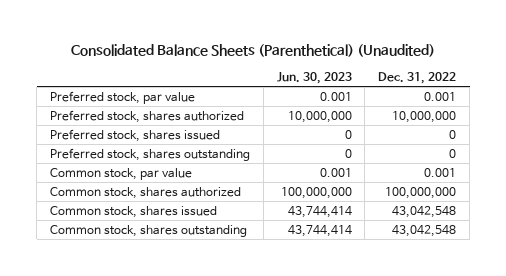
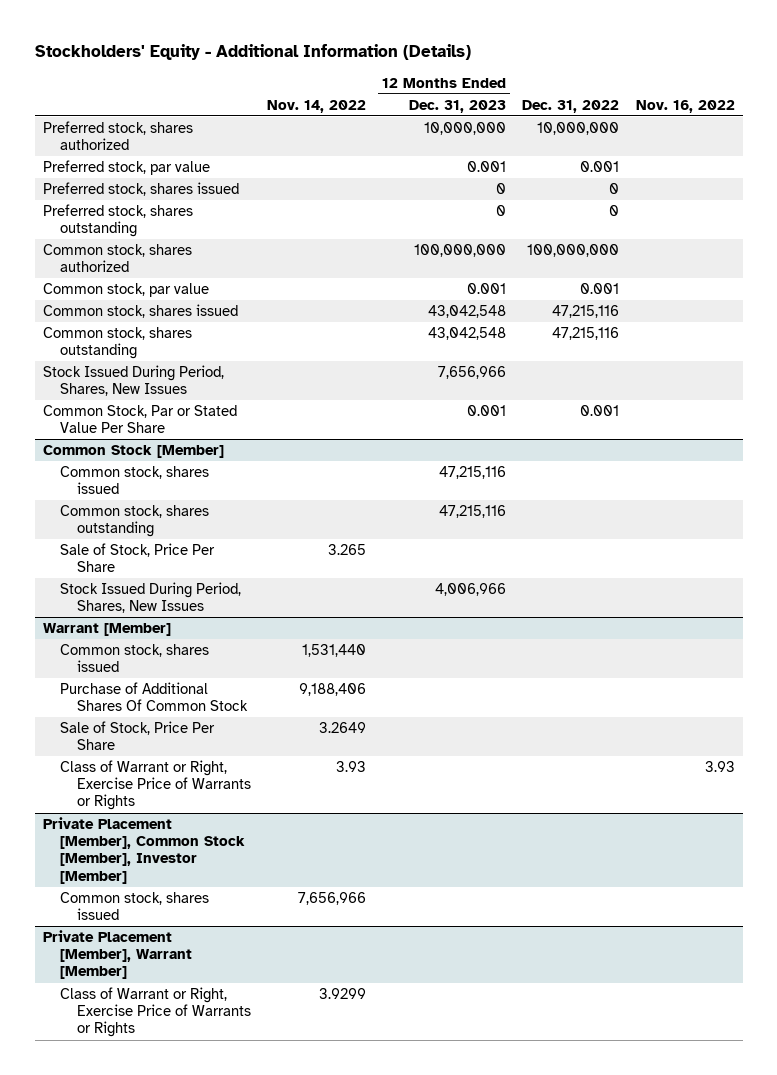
- Consolidated Balance Sheets (Parenthetical) (Unaudited)
+ Stockholders' Equity - Additional Information (Details)
- | Jun. 30, 2023 | Dec. 31, 2022
+ | Nov. 14, 2022 | 12 Months Ended Dec. 31, 2023 | Dec. 31, 2022 | Nov. 16, 2022
moved down: Preferred stock, par value | | 0.001 | 0.001 |
- Common stock, shares issued | 43,744,414 | 43,042,548
- Common stock, shares outstanding | 43,744,414 | 43,042,548
moved down: Common stock, par value | | 0.001 | 0.001 |
+ Common stock, shares issued | | 43,042,548 | 47,215,116 |
+ Common stock, shares outstanding | | 43,042,548 | 47,215,116 |
+ Stock Issued During Period, Shares, New Issues | | 7,656,966 | |
+ Common Stock, Par or Stated Value Per Share | | 0.001 | 0.001 |
+ Common Stock [Member]
+ Common stock, shares issued | | 47,215,116 | |
+ Common stock, shares outstanding | | 47,215,116 | |
+ Sale of Stock, Price Per Share | 3.265 | | |
+ Stock Issued During Period, Shares, New Issues | | 4,006,966 | |
+ Warrant [Member]
+ Common stock, shares issued | 1,531,440 | | |
+ Purchase of Additional Shares Of Common Stock | 9,188,406 | | |
+ Sale of Stock, Price Per Share | 3.2649 | | |
+ Class of Warrant or Right, Exercise Price of Warrants or Rights | 3.93 | | | 3.93
+ Private Placement [Member], Common Stock [Member], Investor [Member]
+ Common stock, shares issued | 7,656,966 | | |
+ Private Placement [Member], Warrant [Member]
+ Class of Warrant or Right, Exercise Price of Warrants or Rights | 3.9299 | | |

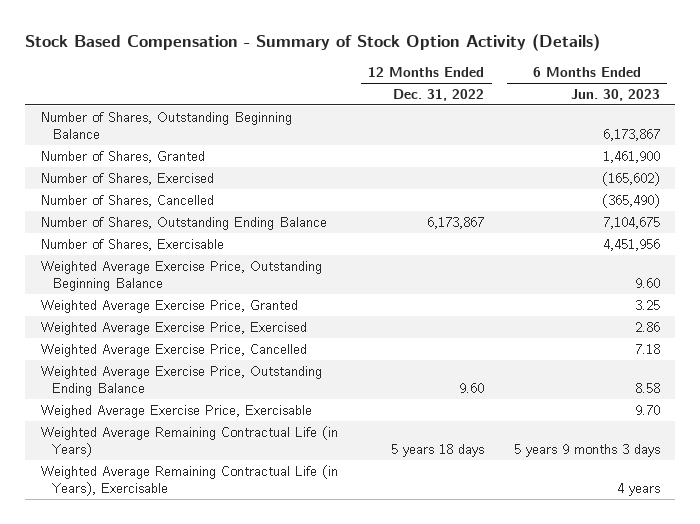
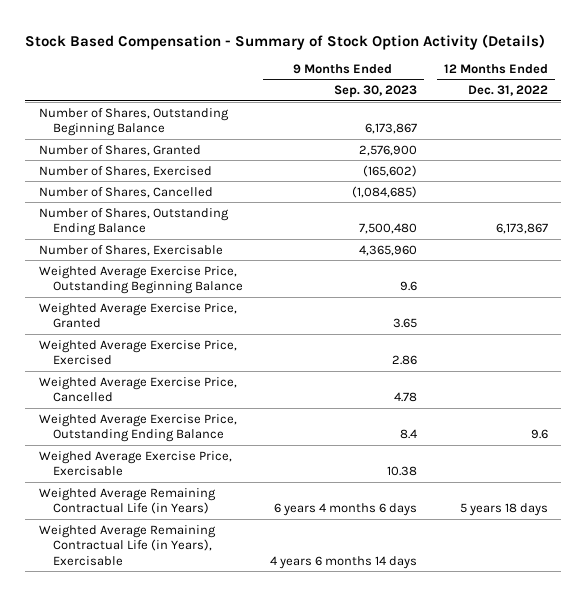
- | 12 Months Ended Dec. 31, 2022 | 6 Months Ended Jun. 30, 2023
+ | 9 Months Ended Sep. 30, 2023 | 12 Months Ended Dec. 31, 2022
- Weighted Average Exercise Price, Outstanding Ending Balance | 9.60 | 8.58
+ Weighted Average Exercise Price, Outstanding Ending Balance | 8.4 | 9.6

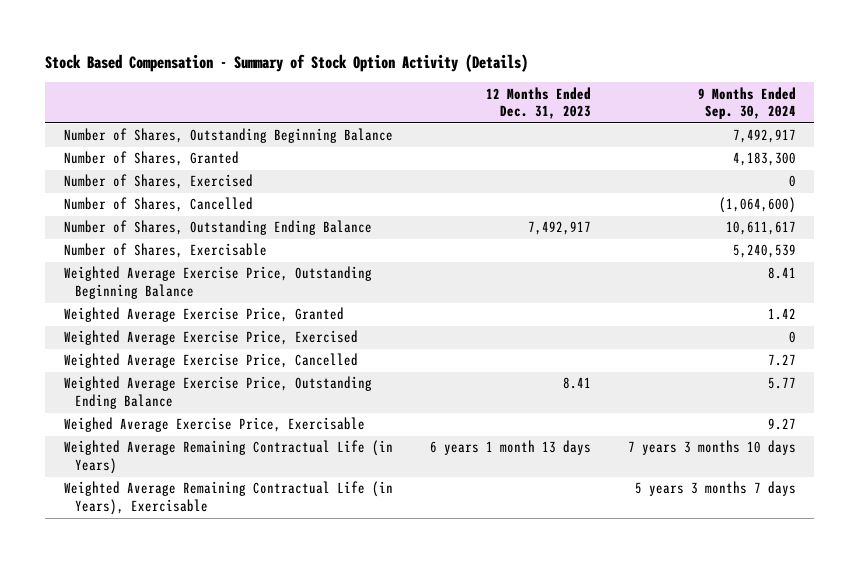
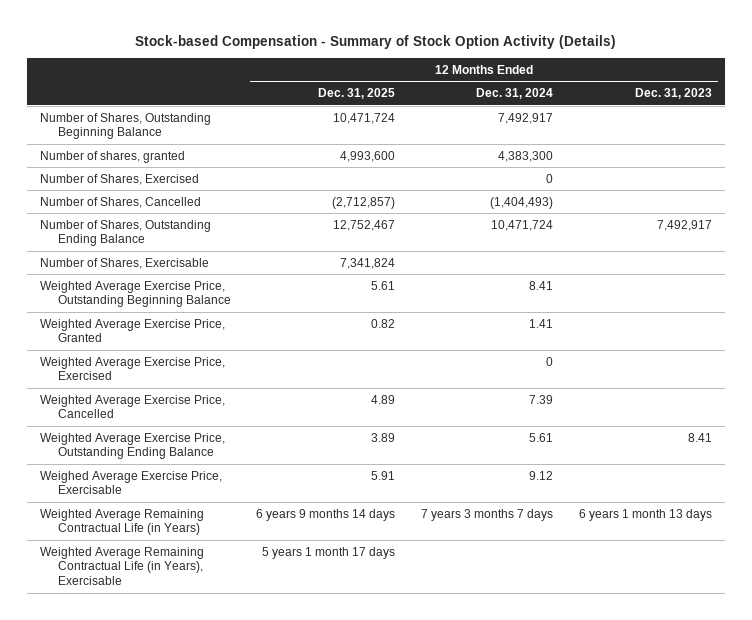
- Stock Based Compensation - Summary of Stock Option Activity (Details)
+ Stock-based Compensation - Summary of Stock Option Activity (Details)
- | 12 Months Ended Dec. 31, 2023 | 9 Months Ended Sep. 30, 2024
+ | 12 Months Ended Dec. 31, 2025 | 12 Months Ended Dec. 31, 2024 | 12 Months Ended Dec. 31, 2023
- Number of Shares, Granted | | 4,183,300
+ Number of shares, granted | 4,993,600 | 4,383,300 |

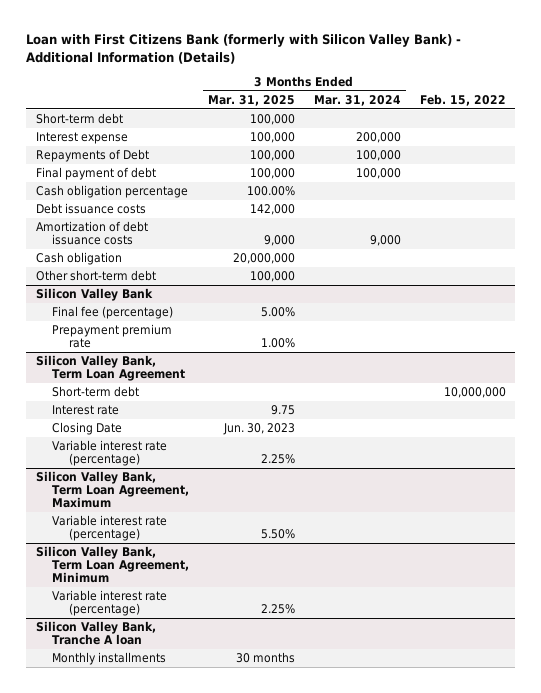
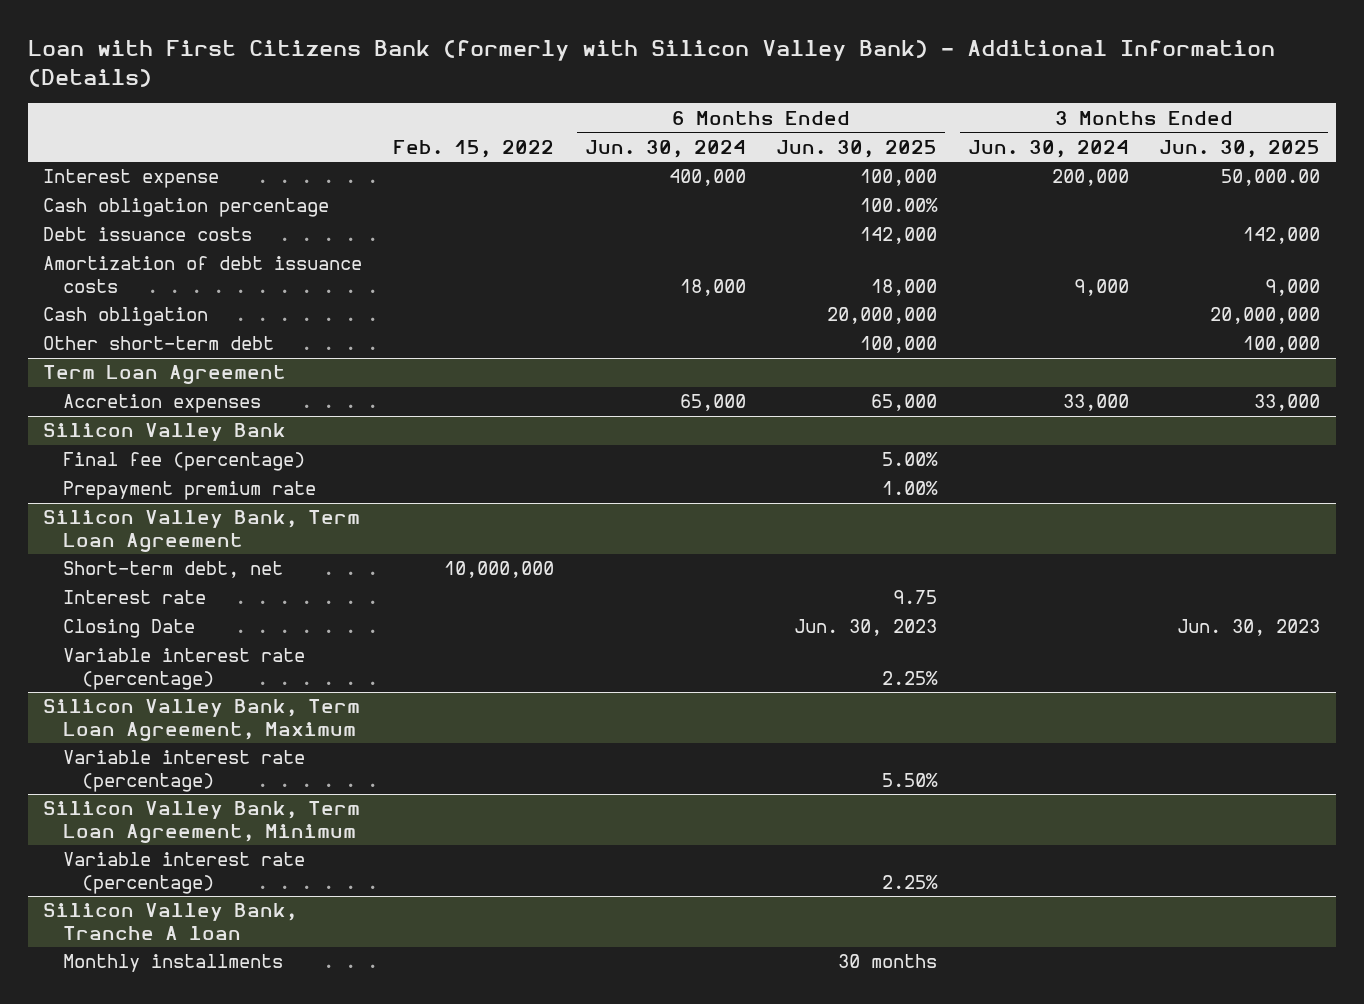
- | 3 Months Ended Mar. 31, 2025 | 3 Months Ended Mar. 31, 2024 | Feb. 15, 2022
+ | Feb. 15, 2022 | 6 Months Ended Jun. 30, 2024 | 6 Months Ended Jun. 30, 2025 | 3 Months Ended Jun. 30, 2024 | 3 Months Ended Jun. 30, 2025
- Short-term debt | 100,000 | |
- Repayments of Debt | 100,000 | 100,000 |
- Final payment of debt | 100,000 | 100,000 |
+ Term Loan Agreement
+ Accretion expenses | | 65,000 | 65,000 | 33,000 | 33,000
@ Silicon Valley Bank, Term Loan Agreement
- Short-term debt | | | 10,000,000
+ Short-term debt, net | 10,000,000 | | | |

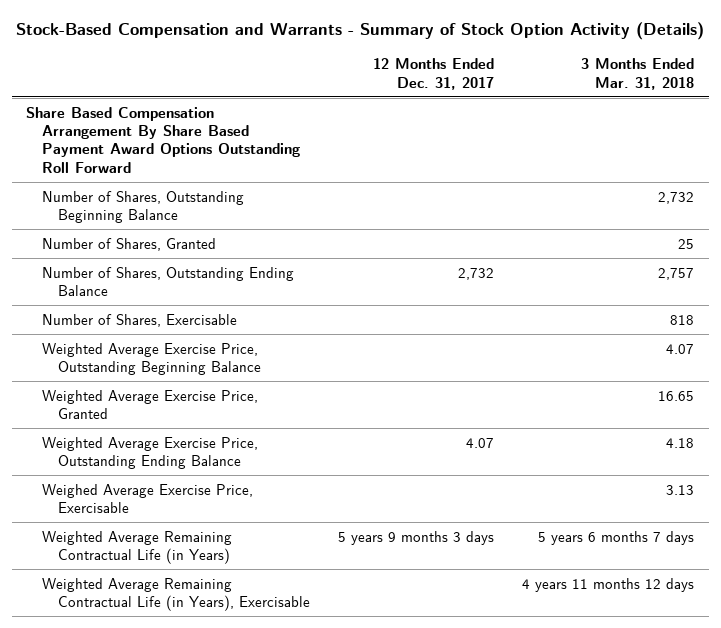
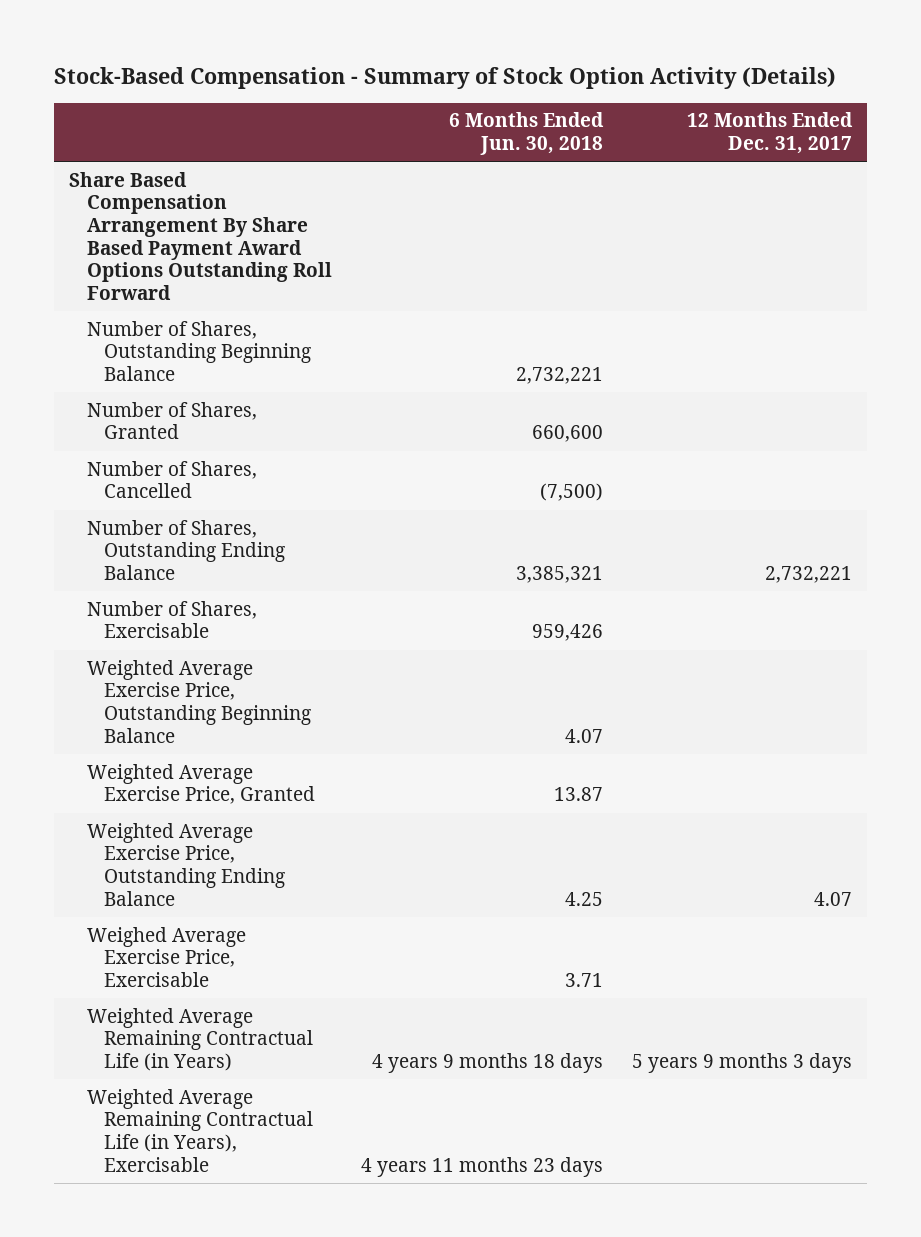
- Stock-Based Compensation and Warrants - Summary of Stock Option Activity (Details)
+ Stock-Based Compensation - Summary of Stock Option Activity (Details)
- | 12 Months Ended Dec. 31, 2017 | 3 Months Ended Mar. 31, 2018
+ | 6 Months Ended Jun. 30, 2018 | 12 Months Ended Dec. 31, 2017
- Number of Shares, Outstanding Ending Balance | 2,732 | 2,757
+ Number of Shares, Cancelled | (7,500) |
+ Number of Shares, Outstanding Ending Balance | 3,385,321 | 2,732,221

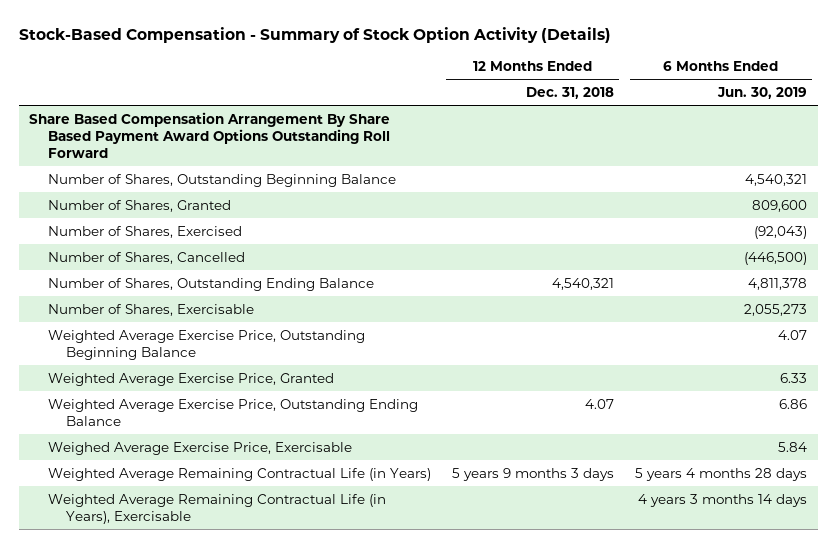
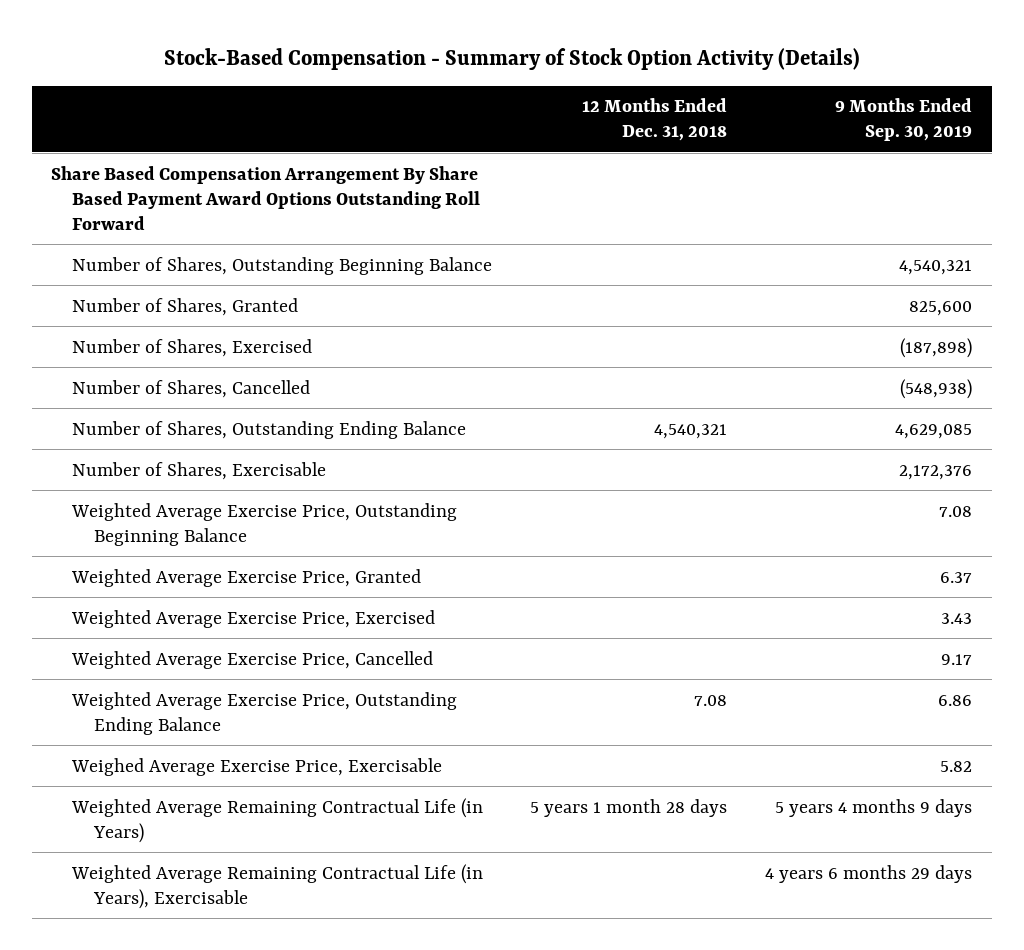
- | 12 Months Ended Dec. 31, 2018 | 6 Months Ended Jun. 30, 2019
+ | 12 Months Ended Dec. 31, 2018 | 9 Months Ended Sep. 30, 2019
- Weighted Average Exercise Price, Outstanding Ending Balance | 4.07 | 6.86
+ Weighted Average Exercise Price, Exercised | | 3.43
+ Weighted Average Exercise Price, Cancelled | | 9.17
+ Weighted Average Exercise Price, Outstanding Ending Balance | 7.08 | 6.86
- Weighted Average Remaining Contractual Life (in Years) | 5 years 9 months 3 days | 5 years 4 months 28 days
+ Weighted Average Remaining Contractual Life (in Years) | 5 years 1 month 28 days | 5 years 4 months 9 days

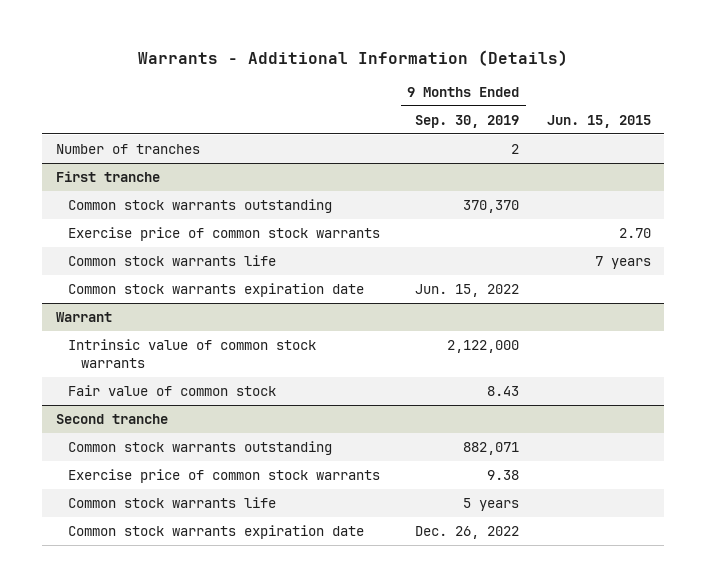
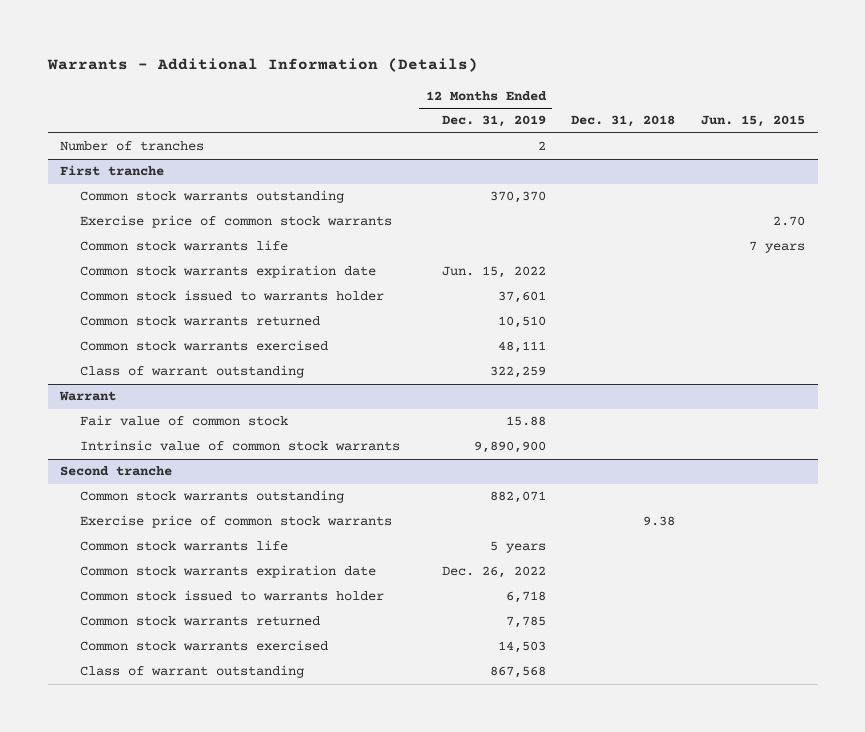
- | 9 Months Ended Sep. 30, 2019 | Jun. 15, 2015
+ | 12 Months Ended Dec. 31, 2019 | Dec. 31, 2018 | Jun. 15, 2015
@ First tranche
+ Common stock issued to warrants holder | 37,601 | |
+ Common stock warrants returned | 10,510 | |
+ Common stock warrants exercised | 48,111 | |
+ Class of warrant outstanding | 322,259 | |
@ Warrant
moved down: Intrinsic value of common stock warrants | 9,890,900 | |
@ Second tranche
+ Common stock issued to warrants holder | 6,718 | |
+ Common stock warrants returned | 7,785 | |
+ Common stock warrants exercised | 14,503 | |
+ Class of warrant outstanding | 867,568 | |

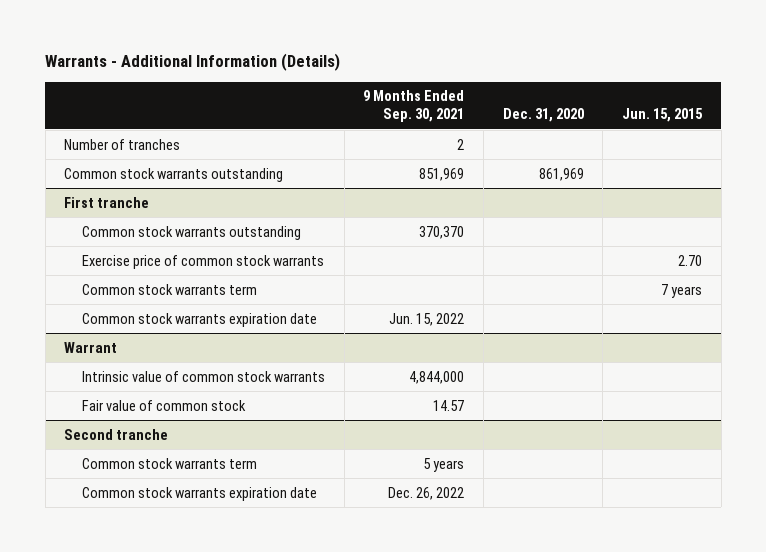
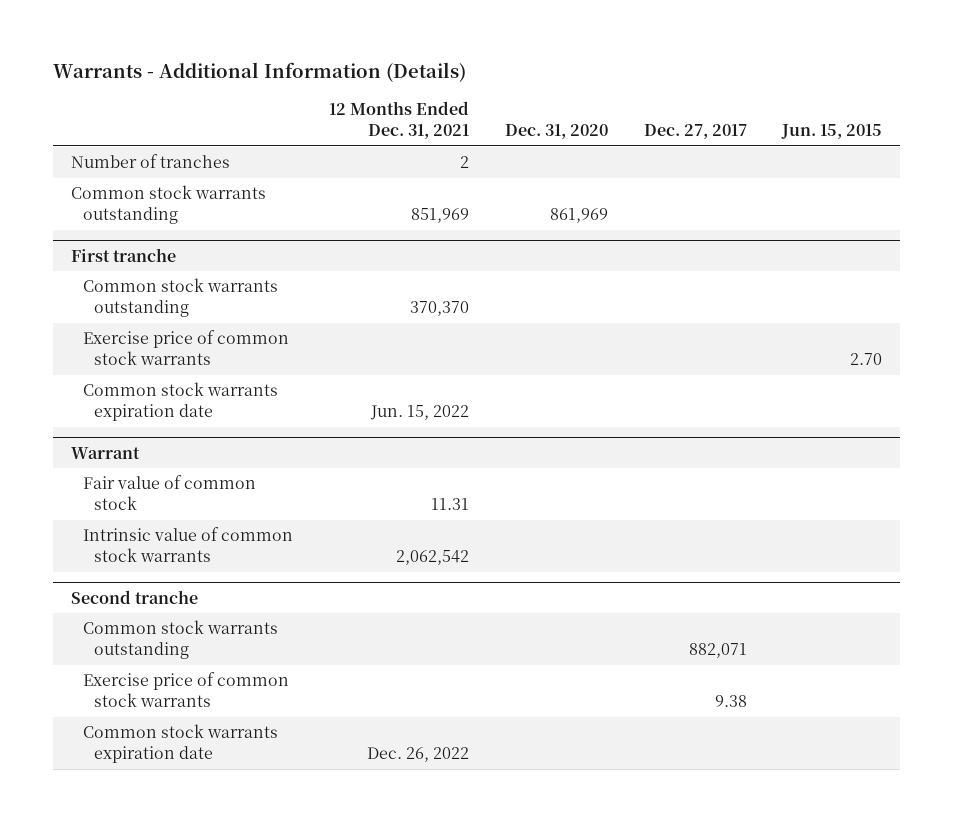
- | 9 Months Ended Sep. 30, 2021 | Dec. 31, 2020 | Jun. 15, 2015
+ | 12 Months Ended Dec. 31, 2021 | Dec. 31, 2020 | Dec. 27, 2017 | Jun. 15, 2015
@ First tranche
- Common stock warrants term | | | 7 years
@ Warrant
moved down: Intrinsic value of common stock warrants | 2,062,542 | | |
@ Second tranche
- Common stock warrants term | 5 years | |
+ Common stock warrants outstanding | | | 882,071 |
+ Exercise price of common stock warrants | | | 9.38 |

